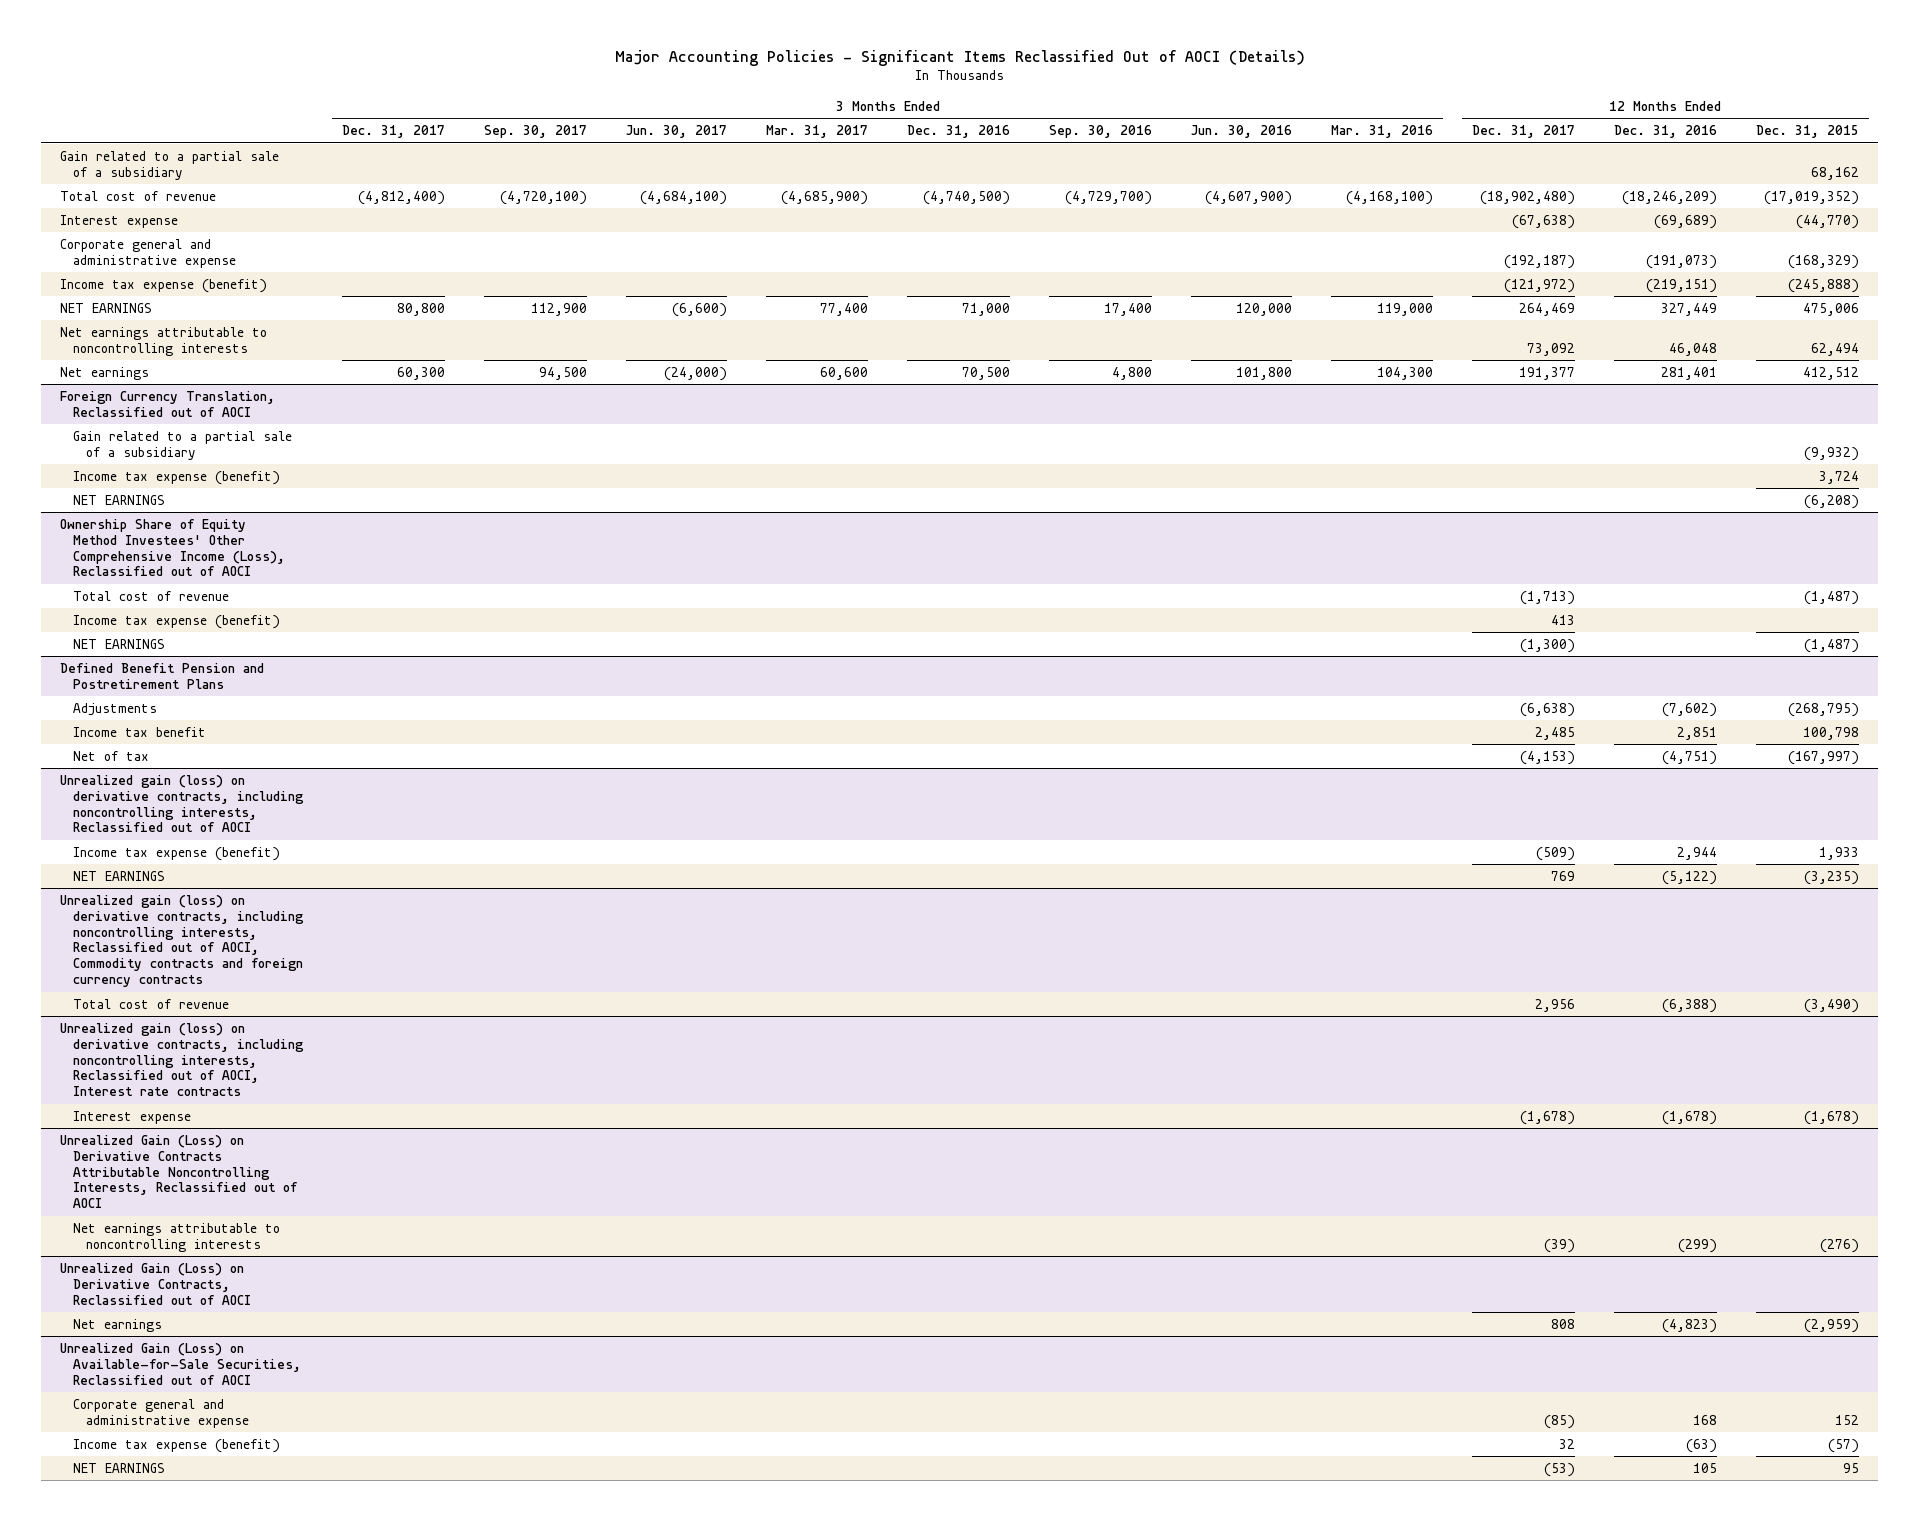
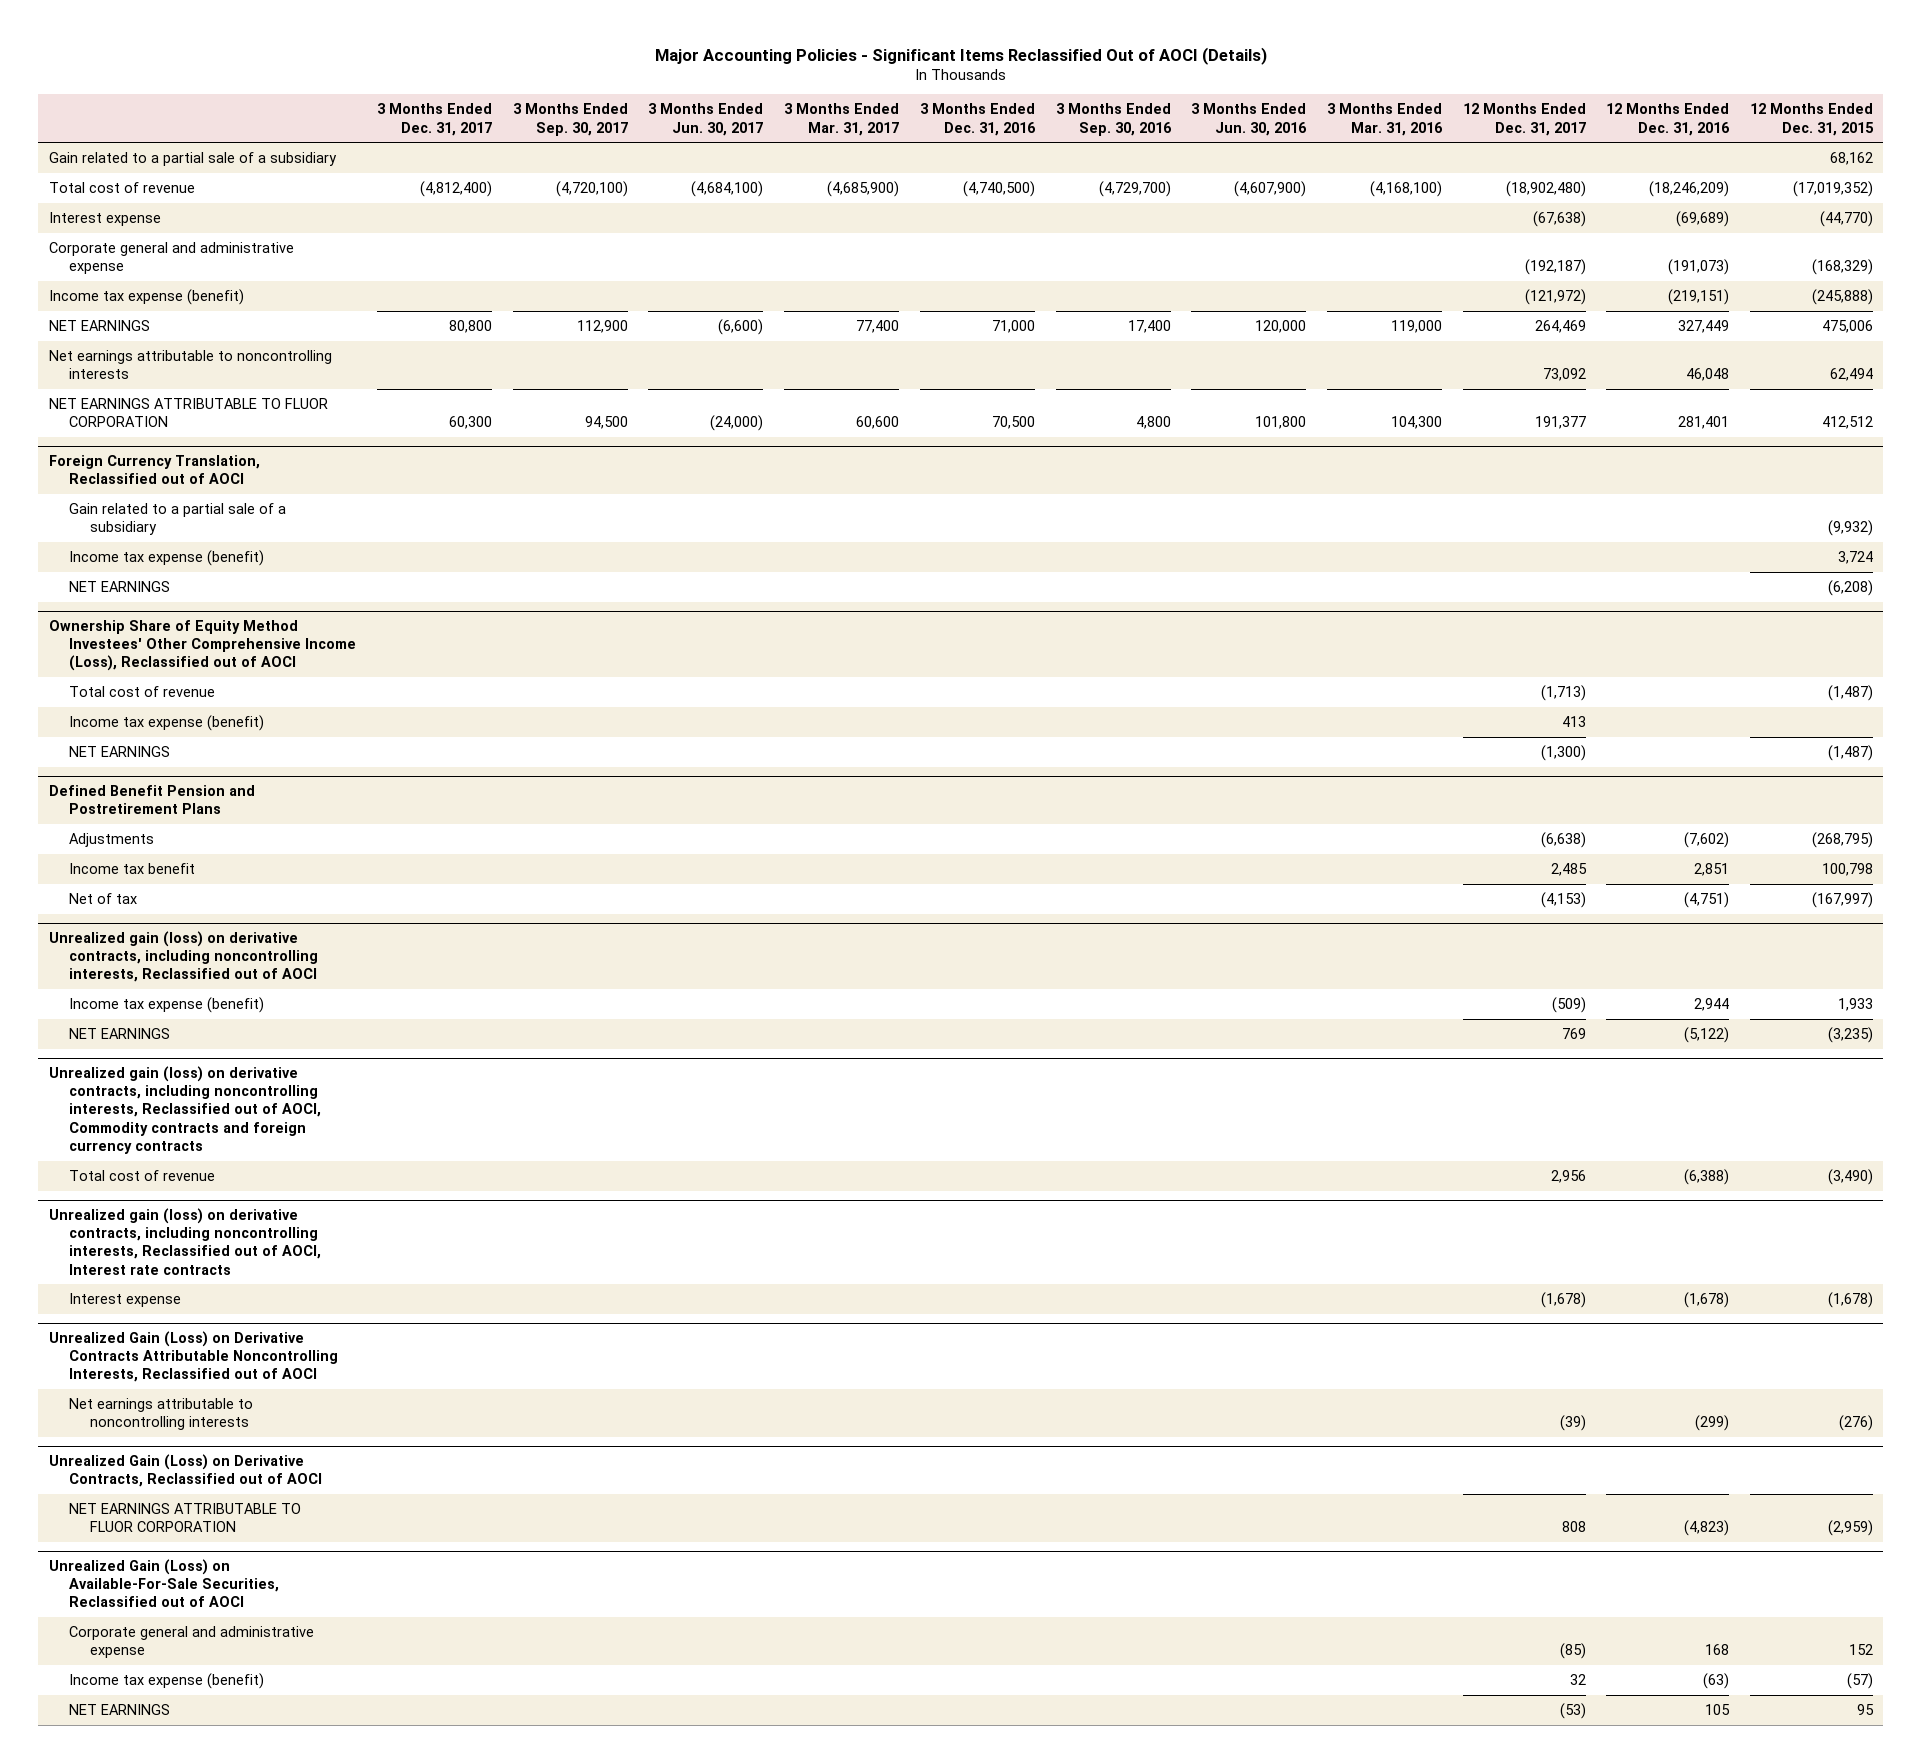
- Net earnings | 60,300 | 94,500 | (24,000) | 60,600 | 70,500 | 4,800 | 101,800 | 104,300 | 191,377 | 281,401 | 412,512
+ NET EARNINGS ATTRIBUTABLE TO FLUOR CORPORATION | 60,300 | 94,500 | (24,000) | 60,600 | 70,500 | 4,800 | 101,800 | 104,300 | 191,377 | 281,401 | 412,512
@ Unrealized Gain (Loss) on Derivative Contracts, Reclassified out of AOCI
- Net earnings | | | | | | | | | 808 | (4,823) | (2,959)
- Unrealized Gain (Loss) on Available-for-Sale Securities, Reclassified out of AOCI
@ Unrealized Gain (Loss) on Derivative Contracts, Reclassified out of AOCI
+ NET EARNINGS ATTRIBUTABLE TO FLUOR CORPORATION | | | | | | | | | 808 | (4,823) | (2,959)
+ Unrealized Gain (Loss) on Available-For-Sale Securities, Reclassified out of AOCI

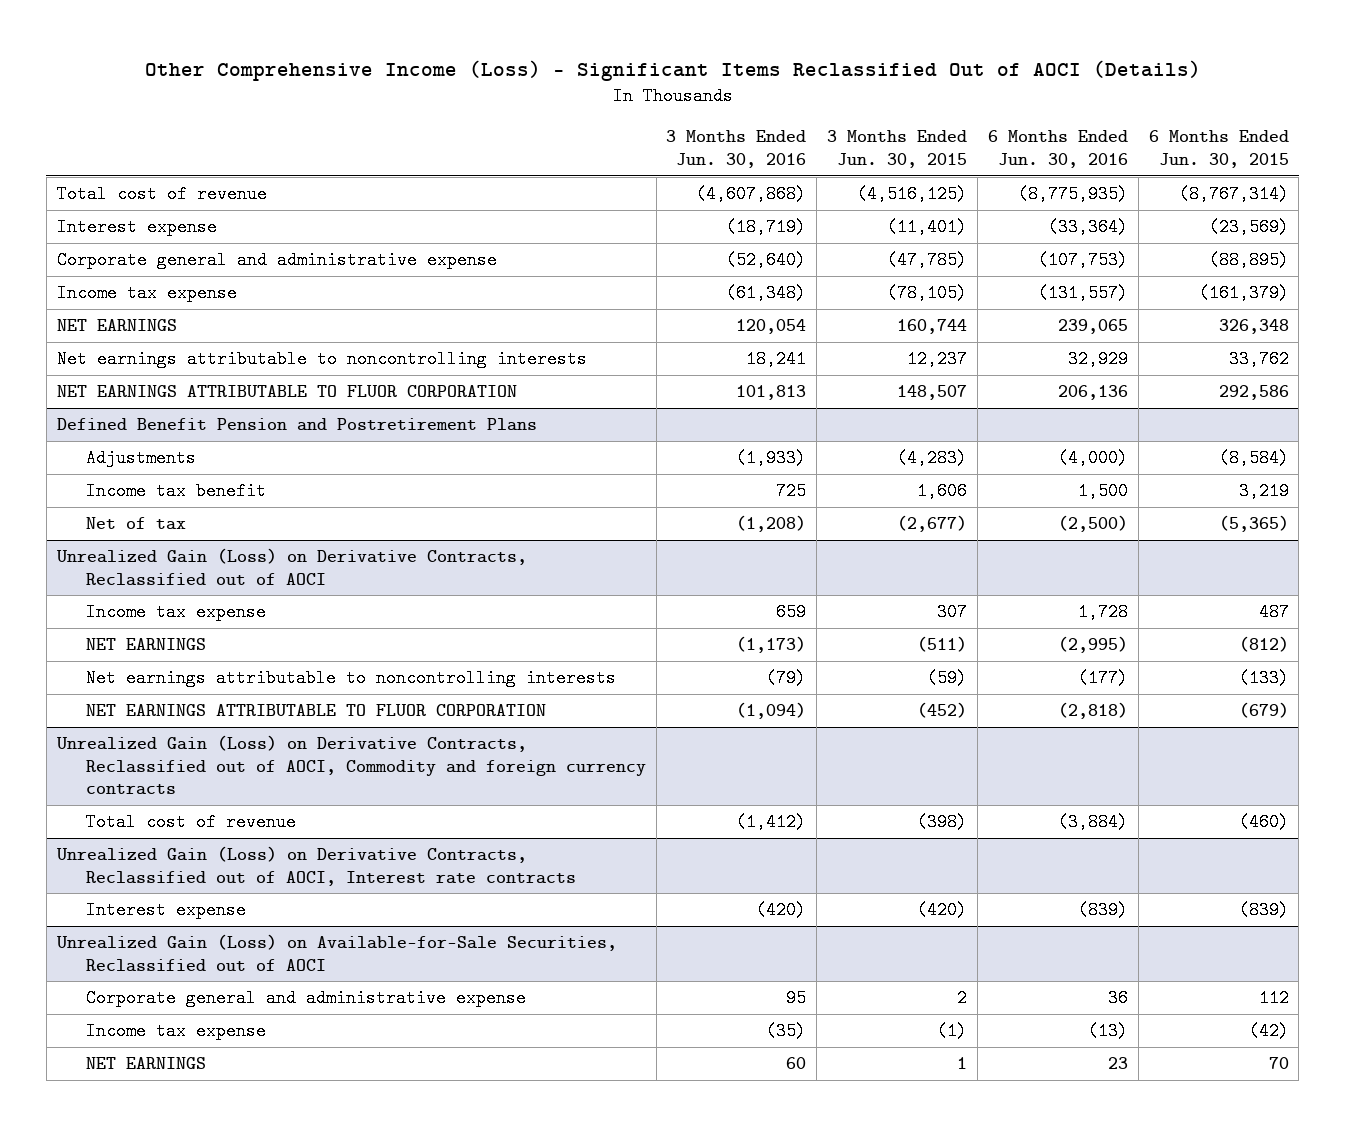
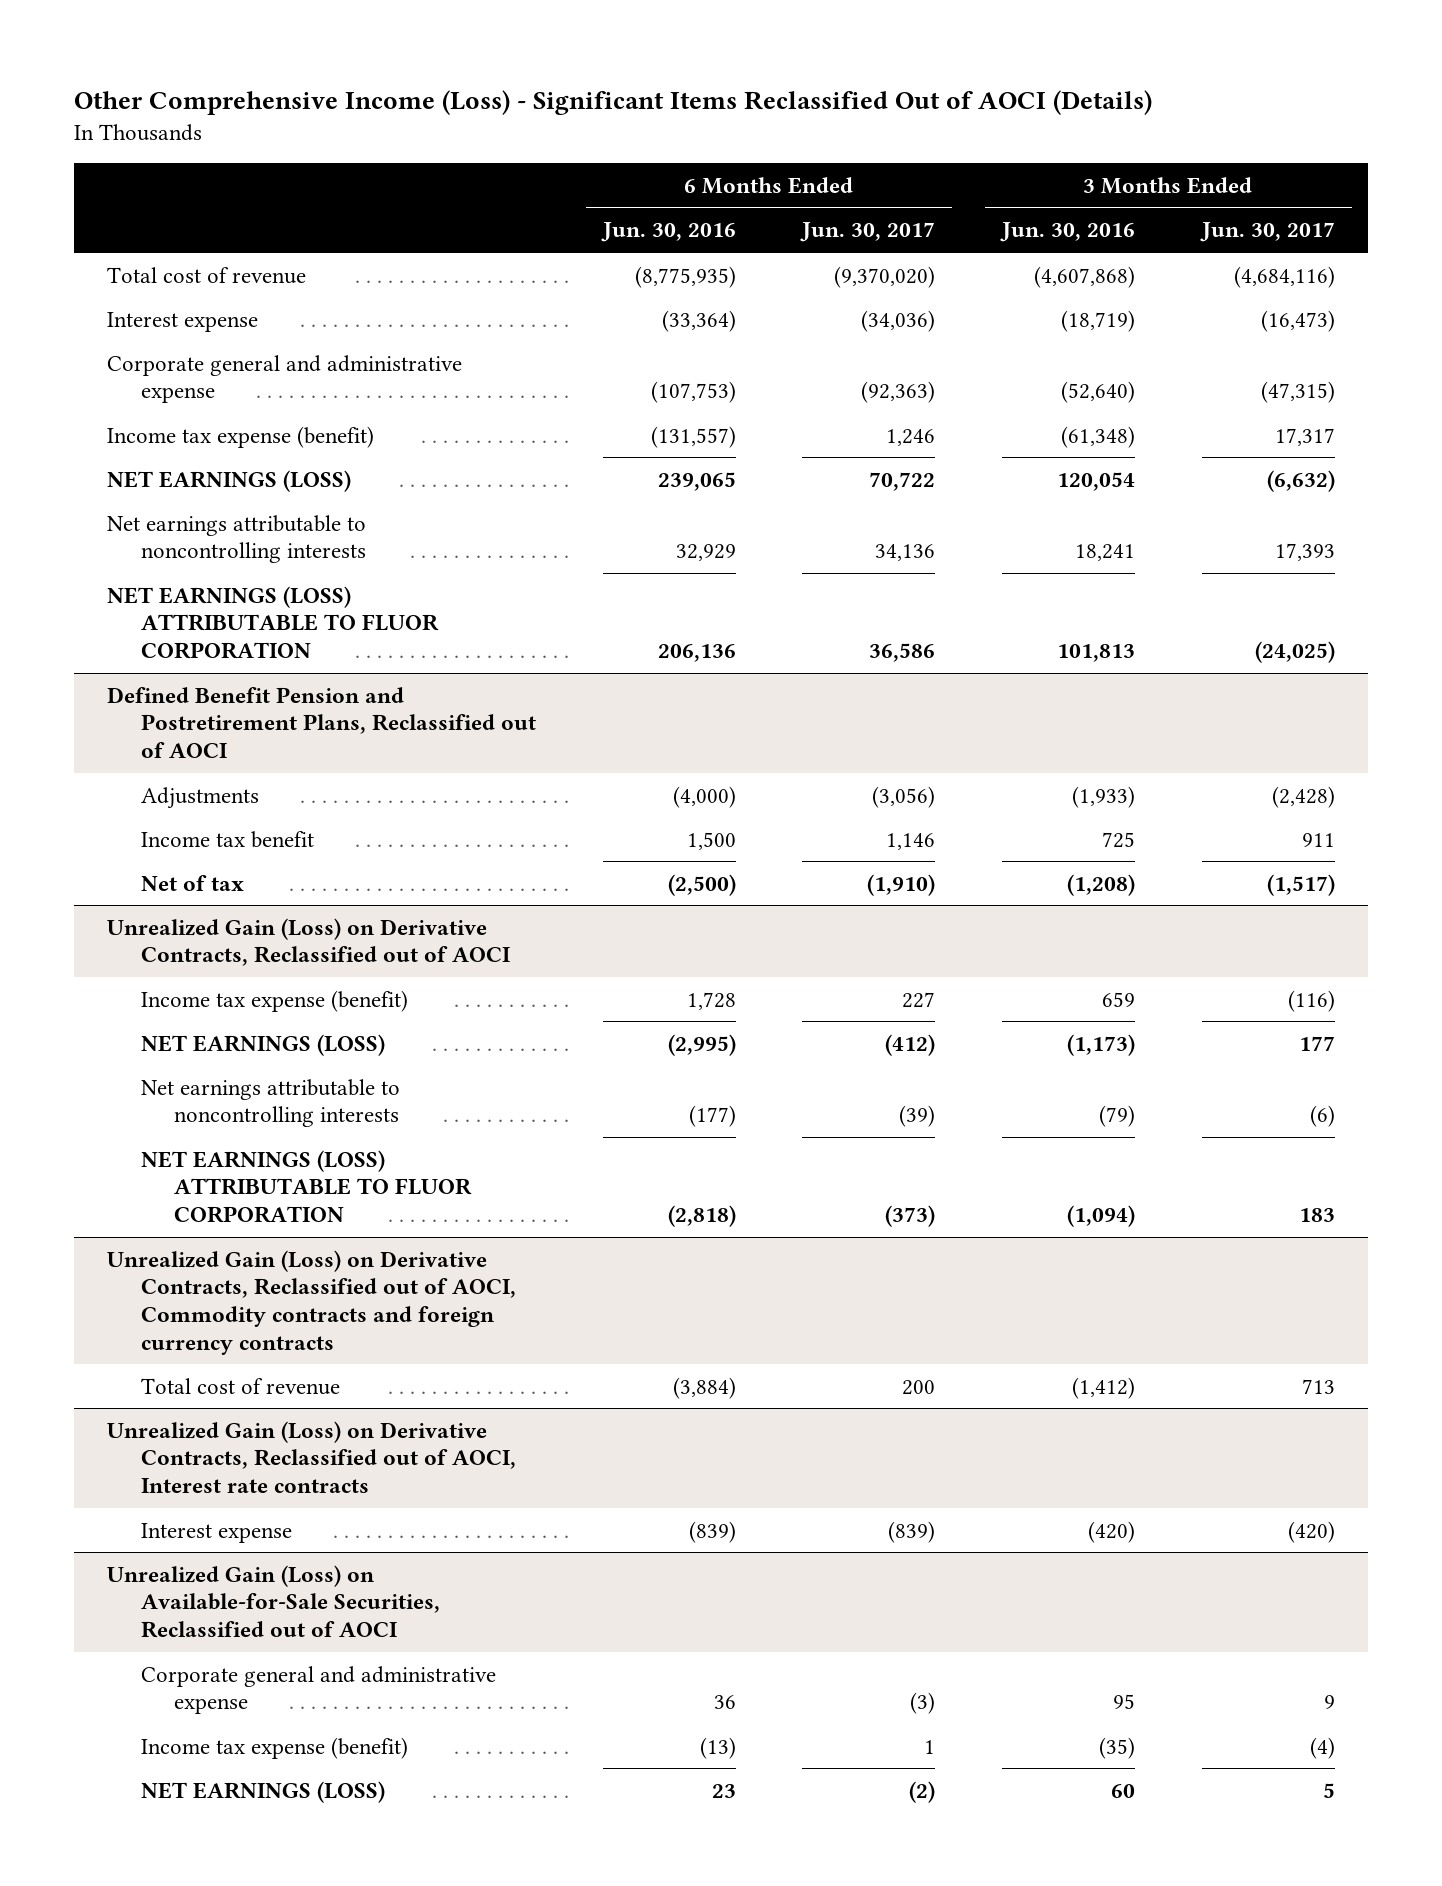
- | 3 Months Ended Jun. 30, 2016 | 3 Months Ended Jun. 30, 2015 | 6 Months Ended Jun. 30, 2016 | 6 Months Ended Jun. 30, 2015
+ | 6 Months Ended Jun. 30, 2016 | 6 Months Ended Jun. 30, 2017 | 3 Months Ended Jun. 30, 2016 | 3 Months Ended Jun. 30, 2017
- Income tax expense | (61,348) | (78,105) | (131,557) | (161,379)
- NET EARNINGS | 120,054 | 160,744 | 239,065 | 326,348
+ Income tax expense (benefit) | (131,557) | 1,246 | (61,348) | 17,317
+ NET EARNINGS (LOSS) | 239,065 | 70,722 | 120,054 | (6,632)
- NET EARNINGS ATTRIBUTABLE TO FLUOR CORPORATION | 101,813 | 148,507 | 206,136 | 292,586
- Defined Benefit Pension and Postretirement Plans
+ NET EARNINGS (LOSS) ATTRIBUTABLE TO FLUOR CORPORATION | 206,136 | 36,586 | 101,813 | (24,025)
+ Defined Benefit Pension and Postretirement Plans, Reclassified out of AOCI
@ Unrealized Gain (Loss) on Derivative Contracts, Reclassified out of AOCI
- Income tax expense | 659 | 307 | 1,728 | 487
- NET EARNINGS | (1,173) | (511) | (2,995) | (812)
+ Income tax expense (benefit) | 1,728 | 227 | 659 | (116)
+ NET EARNINGS (LOSS) | (2,995) | (412) | (1,173) | 177
- NET EARNINGS ATTRIBUTABLE TO FLUOR CORPORATION | (1,094) | (452) | (2,818) | (679)
- Unrealized Gain (Loss) on Derivative Contracts, Reclassified out of AOCI, Commodity and foreign currency contracts
@ Unrealized Gain (Loss) on Derivative Contracts, Reclassified out of AOCI
+ NET EARNINGS (LOSS) ATTRIBUTABLE TO FLUOR CORPORATION | (2,818) | (373) | (1,094) | 183
+ Unrealized Gain (Loss) on Derivative Contracts, Reclassified out of AOCI, Commodity contracts and foreign currency contracts
@ Unrealized Gain (Loss) on Available-for-Sale Securities, Reclassified out of AOCI
- Income tax expense | (35) | (1) | (13) | (42)
- NET EARNINGS | 60 | 1 | 23 | 70
+ Income tax expense (benefit) | (13) | 1 | (35) | (4)
+ NET EARNINGS (LOSS) | 23 | (2) | 60 | 5

